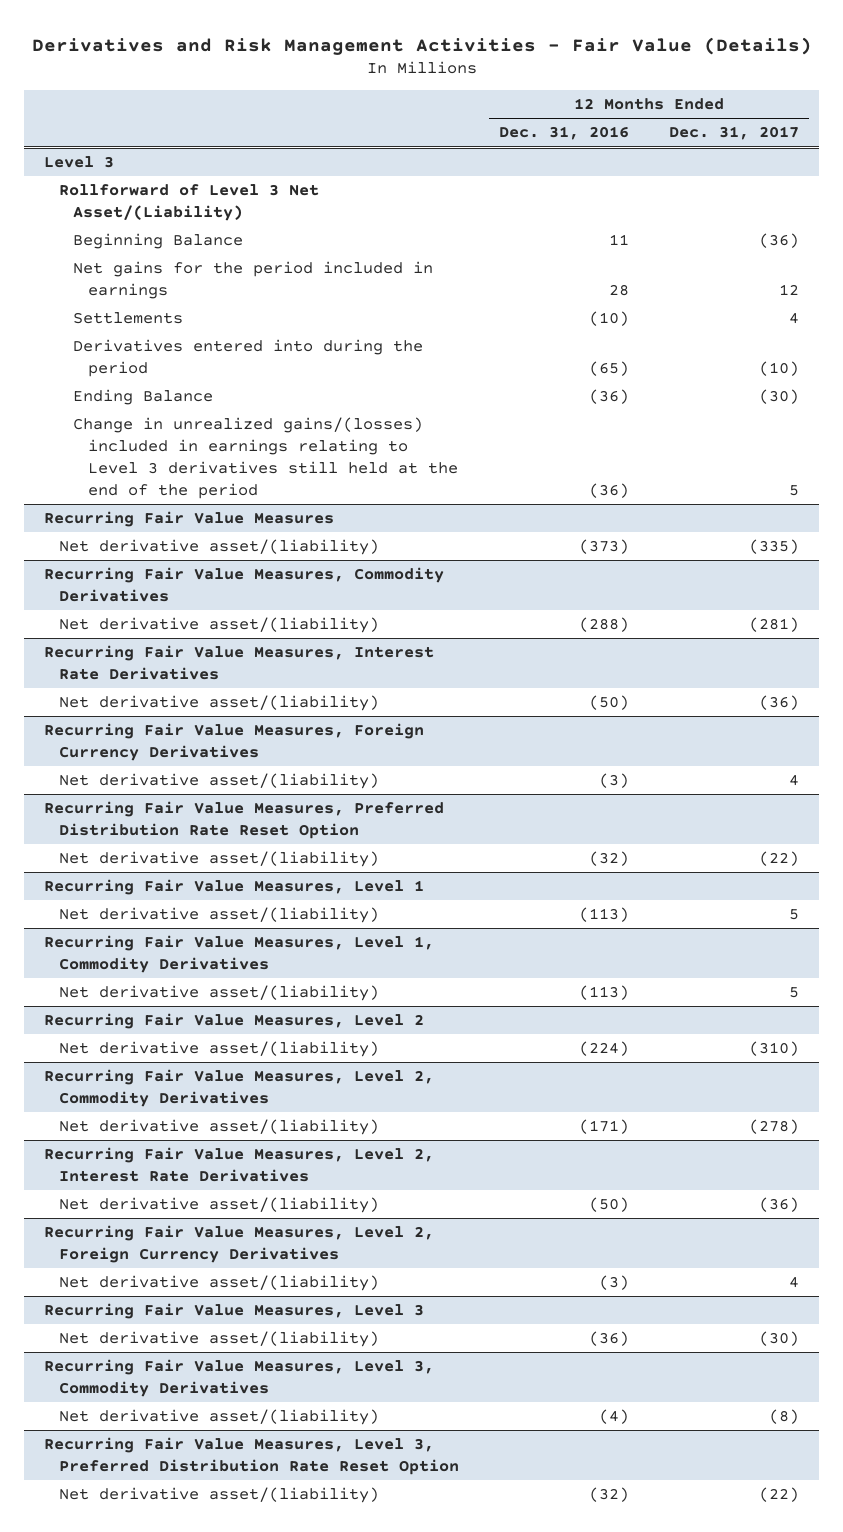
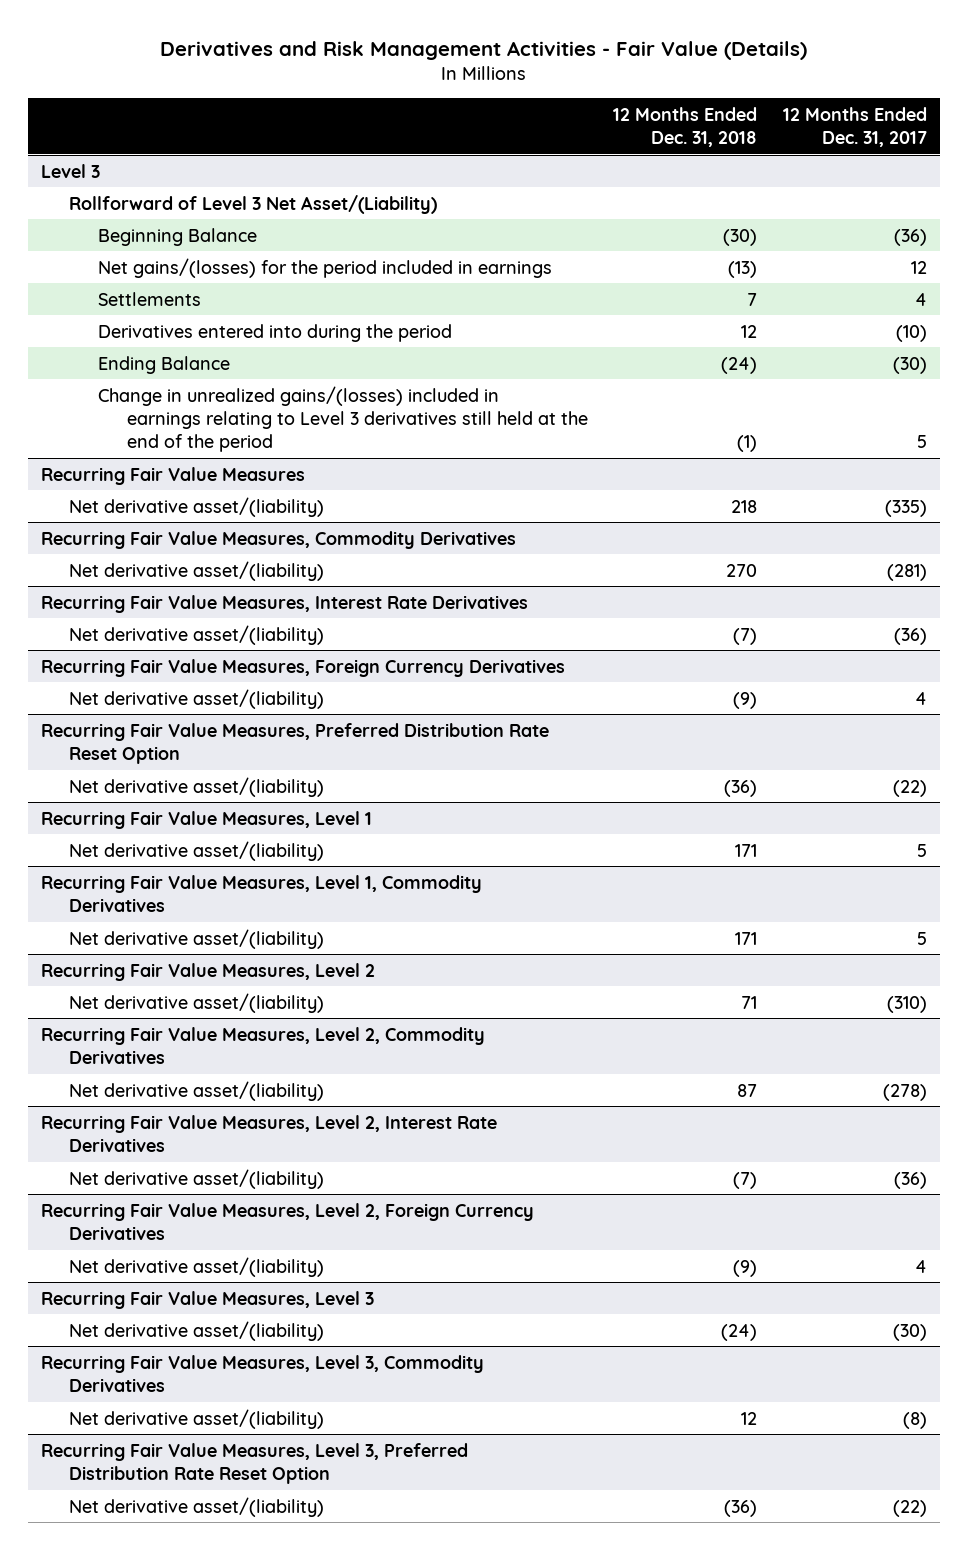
- | 12 Months Ended Dec. 31, 2016 | 12 Months Ended Dec. 31, 2017
+ | 12 Months Ended Dec. 31, 2018 | 12 Months Ended Dec. 31, 2017
@ Level 3
- Net gains for the period included in earnings | 28 | 12
+ Net gains/(losses) for the period included in earnings | (13) | 12

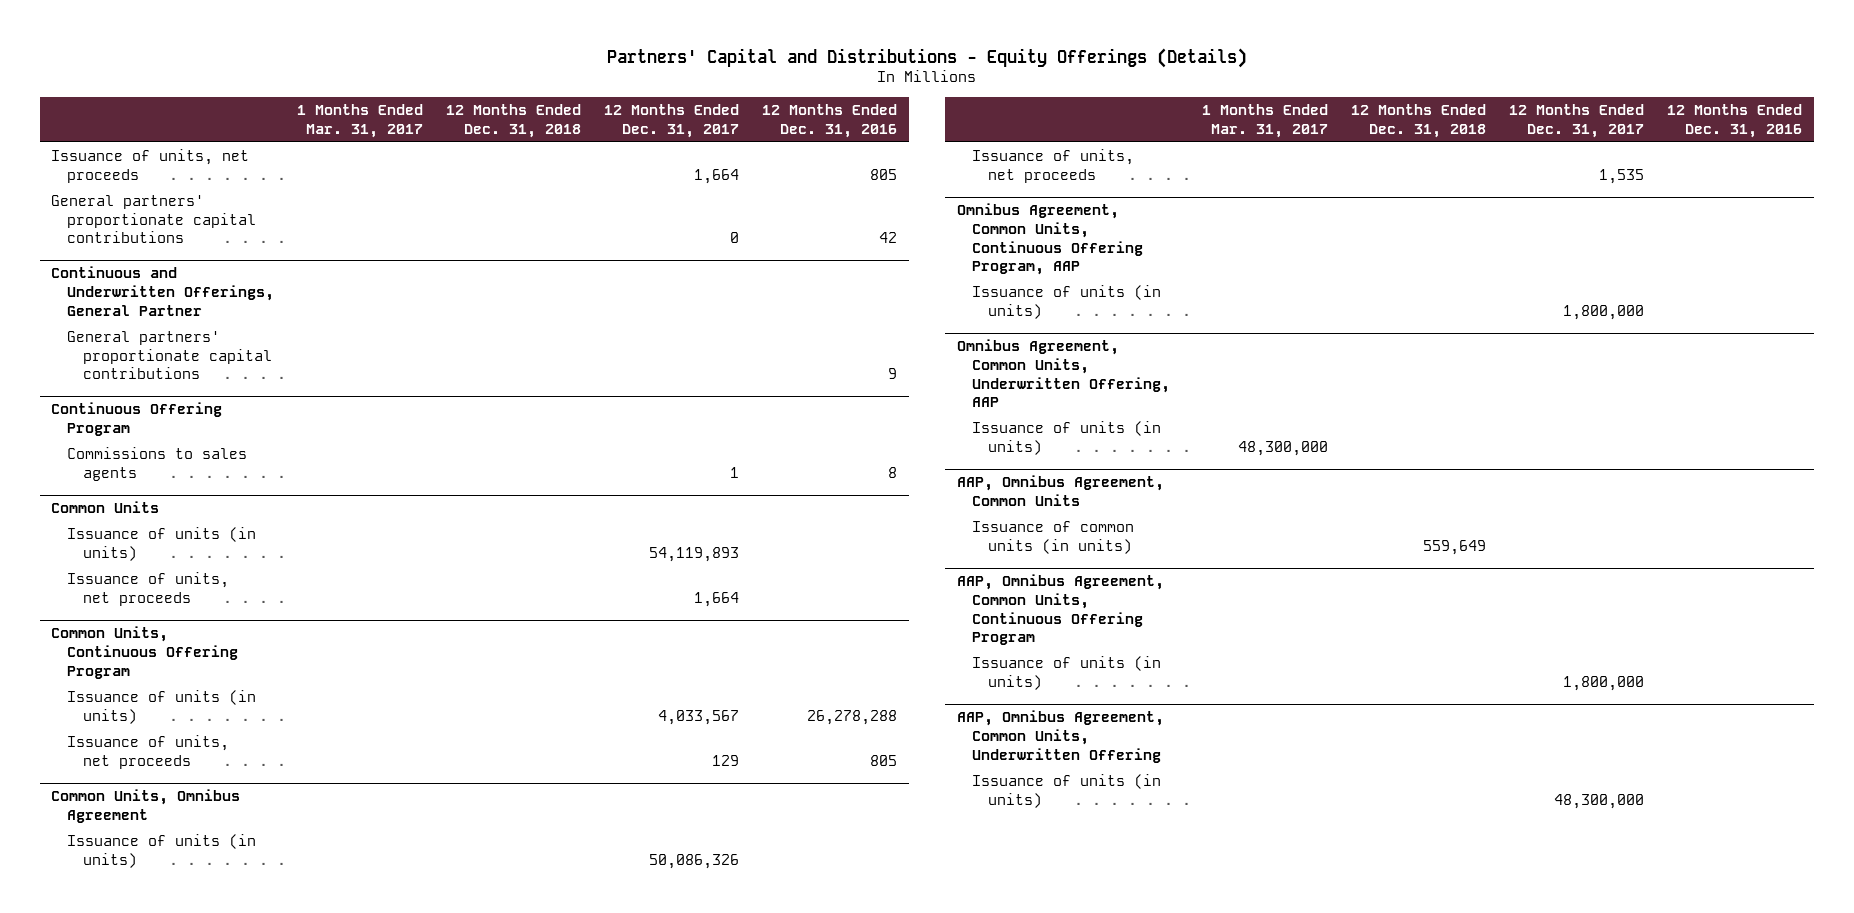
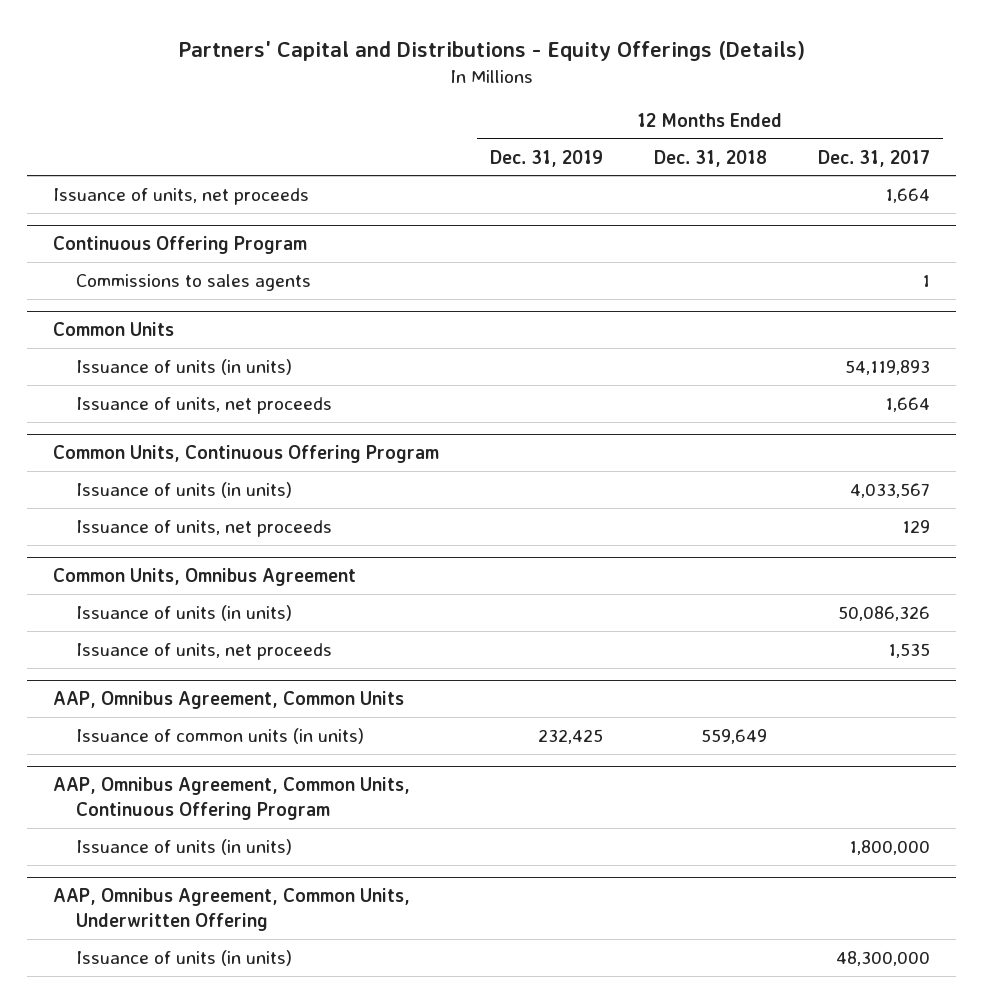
- | 1 Months Ended Mar. 31, 2017 | 12 Months Ended Dec. 31, 2018 | 12 Months Ended Dec. 31, 2017 | 12 Months Ended Dec. 31, 2016
+ | 12 Months Ended Dec. 31, 2019 | 12 Months Ended Dec. 31, 2018 | 12 Months Ended Dec. 31, 2017
- General partners' proportionate capital contributions | | | 0 | 42
- Continuous and Underwritten Offerings, General Partner
- General partners' proportionate capital contributions | | | | 9
- Omnibus Agreement, Common Units, Continuous Offering Program, AAP
- Issuance of units (in units) | | | 1,800,000 |
- Omnibus Agreement, Common Units, Underwritten Offering, AAP
- Issuance of units (in units) | 48,300,000 | | |

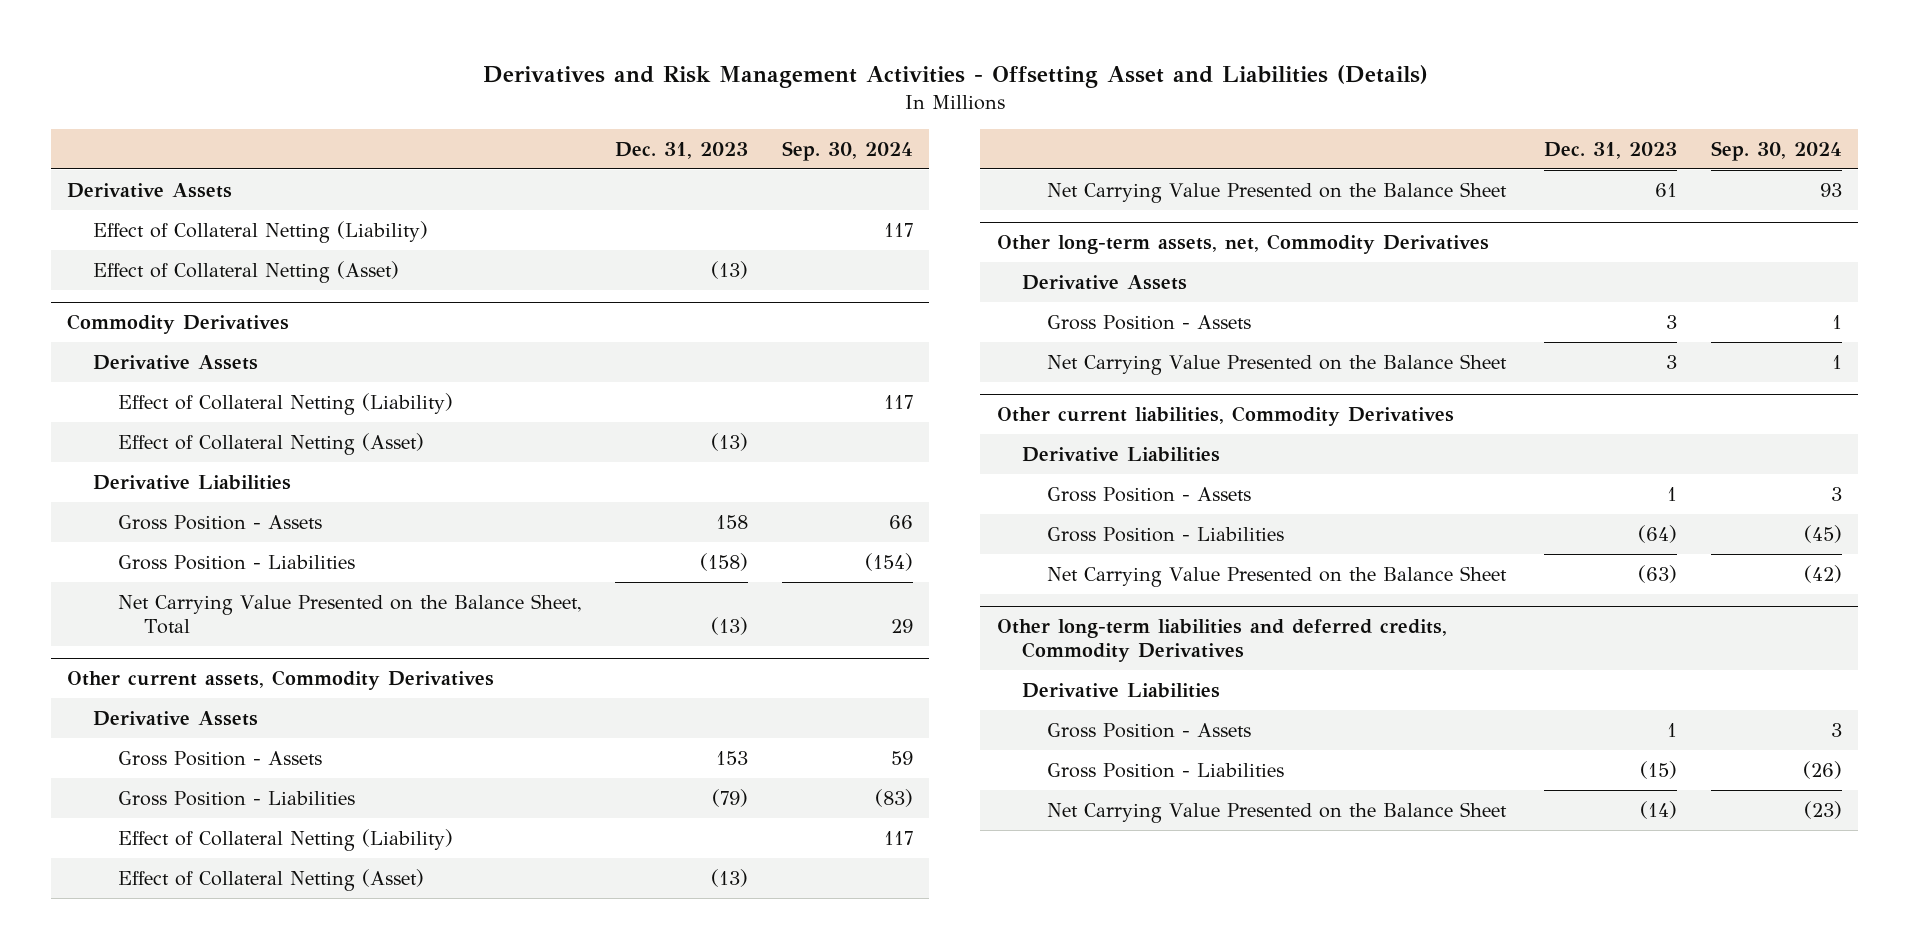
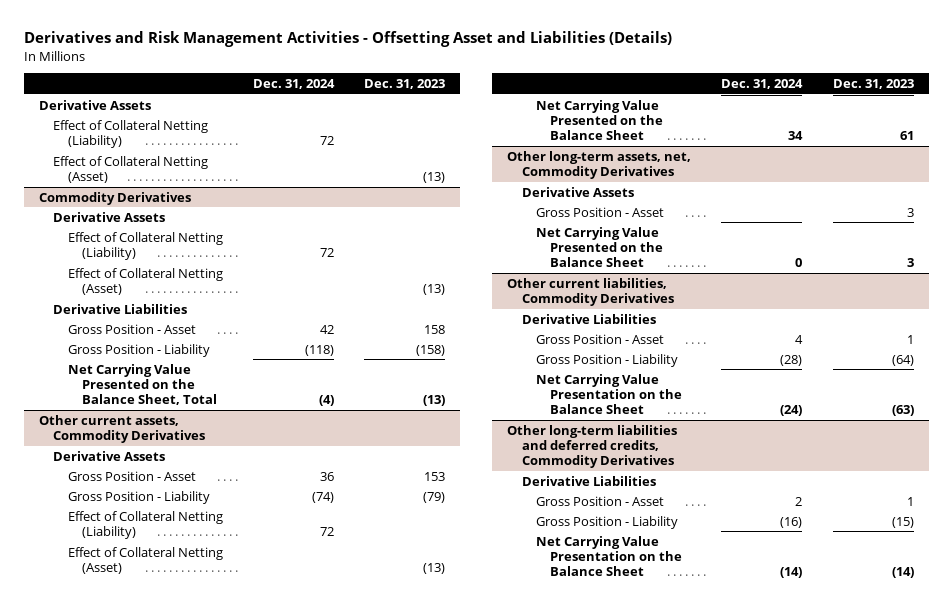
- | Dec. 31, 2023 | Sep. 30, 2024
+ | Dec. 31, 2024 | Dec. 31, 2023
@ Commodity Derivatives
- Gross Position - Assets | 158 | 66
- Gross Position - Liabilities | (158) | (154)
+ Gross Position - Asset | 42 | 158
+ Gross Position - Liability | (118) | (158)
@ Other current assets, Commodity Derivatives
- Gross Position - Assets | 153 | 59
- Gross Position - Liabilities | (79) | (83)
+ Gross Position - Asset | 36 | 153
+ Gross Position - Liability | (74) | (79)
@ Other long-term assets, net, Commodity Derivatives
- Gross Position - Assets | 3 | 1
+ Gross Position - Asset | | 3
@ Other current liabilities, Commodity Derivatives
- Gross Position - Assets | 1 | 3
- Gross Position - Liabilities | (64) | (45)
- Net Carrying Value Presented on the Balance Sheet | (63) | (42)
+ Gross Position - Asset | 4 | 1
+ Gross Position - Liability | (28) | (64)
+ Net Carrying Value Presentation on the Balance Sheet | (24) | (63)
@ Other long-term liabilities and deferred credits, Commodity Derivatives
- Gross Position - Assets | 1 | 3
- Gross Position - Liabilities | (15) | (26)
- Net Carrying Value Presented on the Balance Sheet | (14) | (23)
+ Gross Position - Asset | 2 | 1
+ Gross Position - Liability | (16) | (15)
+ Net Carrying Value Presentation on the Balance Sheet | (14) | (14)

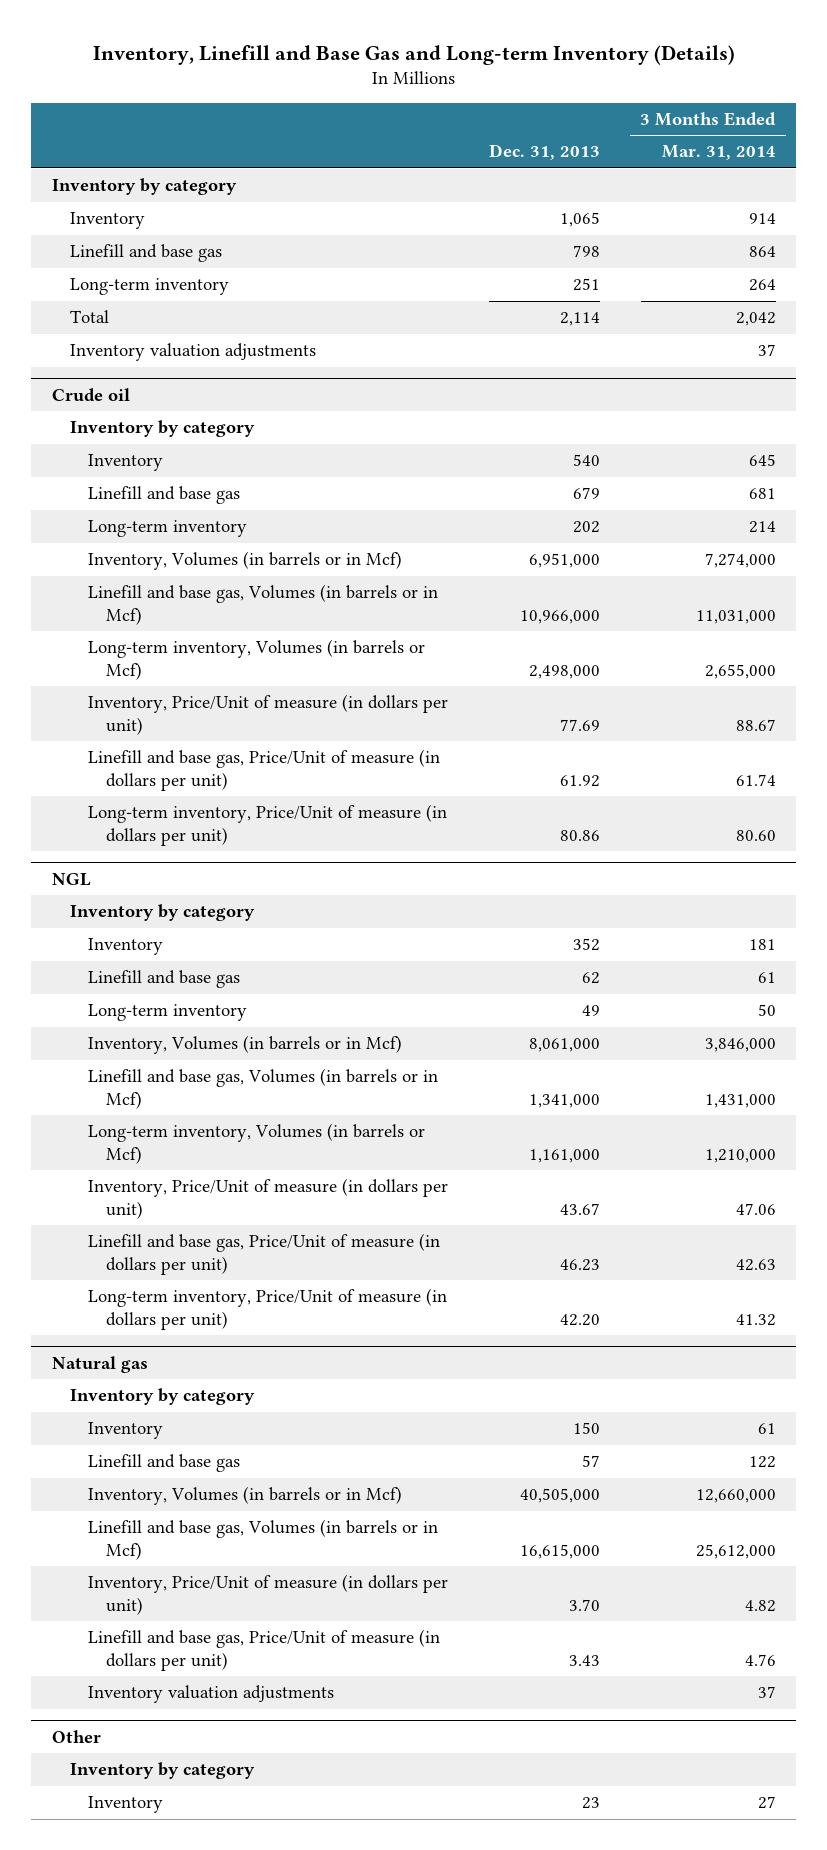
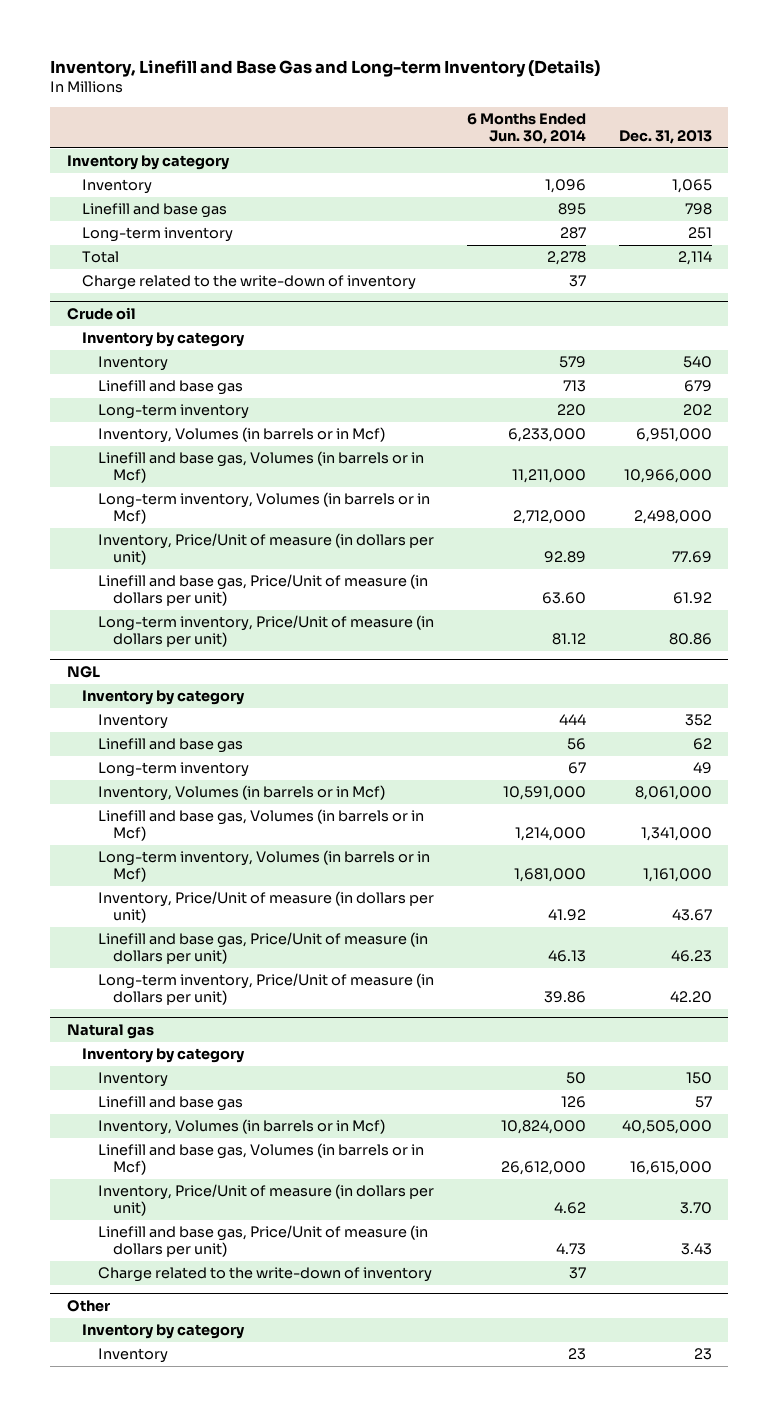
- | Dec. 31, 2013 | 3 Months Ended Mar. 31, 2014
+ | 6 Months Ended Jun. 30, 2014 | Dec. 31, 2013
- Inventory valuation adjustments | | 37
+ Charge related to the write-down of inventory | 37 |
@ Crude oil
- Long-term inventory, Volumes (in barrels or Mcf) | 2,498,000 | 2,655,000
+ Long-term inventory, Volumes (in barrels or in Mcf) | 2,712,000 | 2,498,000
@ NGL
- Long-term inventory, Volumes (in barrels or Mcf) | 1,161,000 | 1,210,000
+ Long-term inventory, Volumes (in barrels or in Mcf) | 1,681,000 | 1,161,000
@ Natural gas
- Inventory valuation adjustments | | 37
+ Charge related to the write-down of inventory | 37 |

